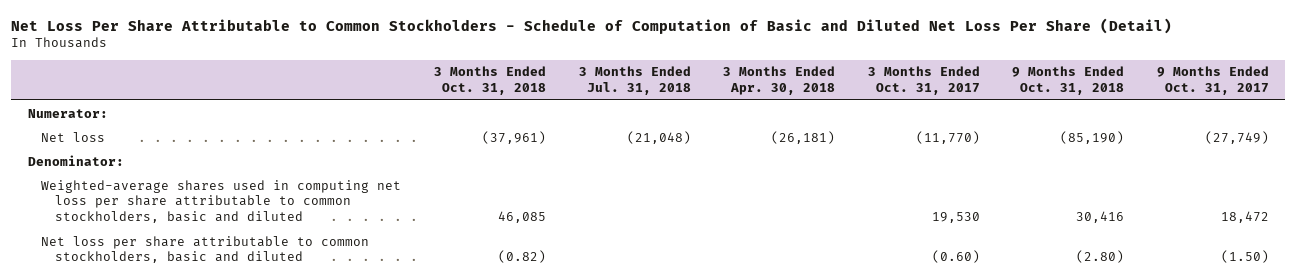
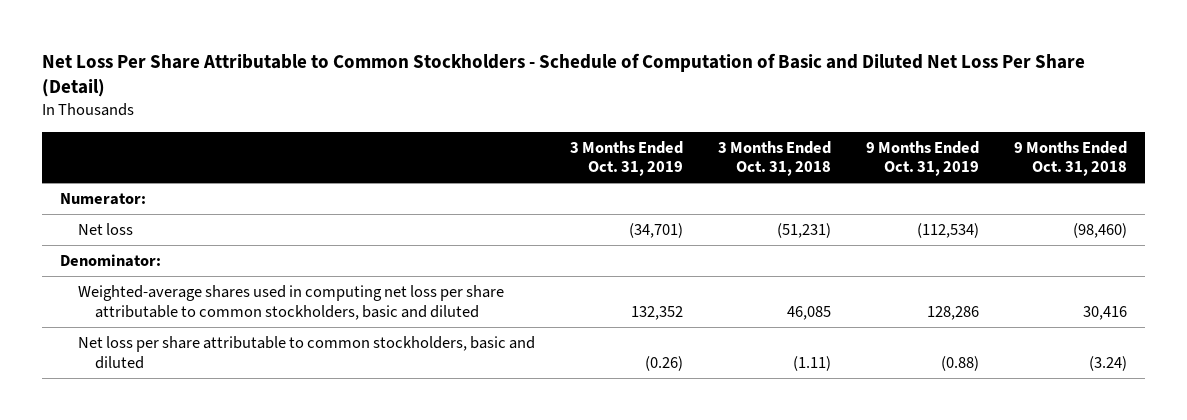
- | 3 Months Ended Oct. 31, 2018 | 3 Months Ended Jul. 31, 2018 | 3 Months Ended Apr. 30, 2018 | 3 Months Ended Oct. 31, 2017 | 9 Months Ended Oct. 31, 2018 | 9 Months Ended Oct. 31, 2017
+ | 3 Months Ended Oct. 31, 2019 | 3 Months Ended Oct. 31, 2018 | 9 Months Ended Oct. 31, 2019 | 9 Months Ended Oct. 31, 2018
- Net loss | (37,961) | (21,048) | (26,181) | (11,770) | (85,190) | (27,749)
+ Net loss | (34,701) | (51,231) | (112,534) | (98,460)
- Net loss per share attributable to common stockholders, basic and diluted | (0.82) | | | (0.60) | (2.80) | (1.50)
+ Net loss per share attributable to common stockholders, basic and diluted | (0.26) | (1.11) | (0.88) | (3.24)

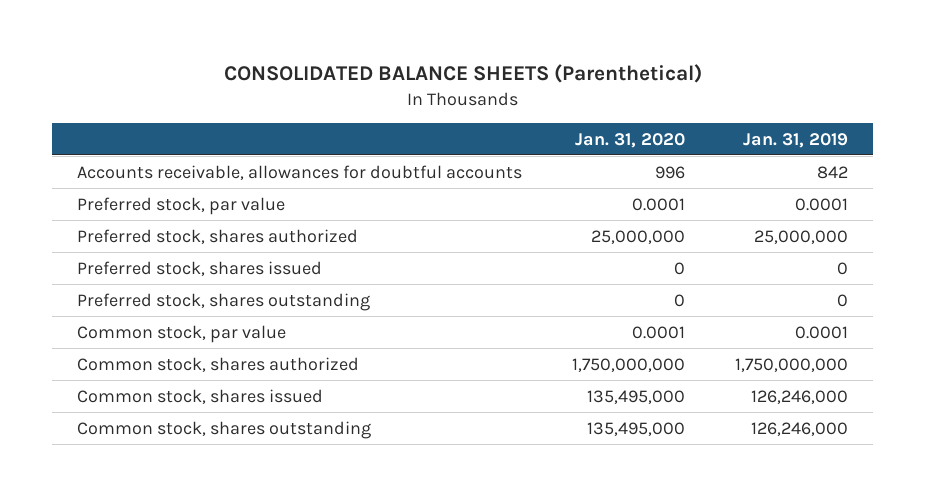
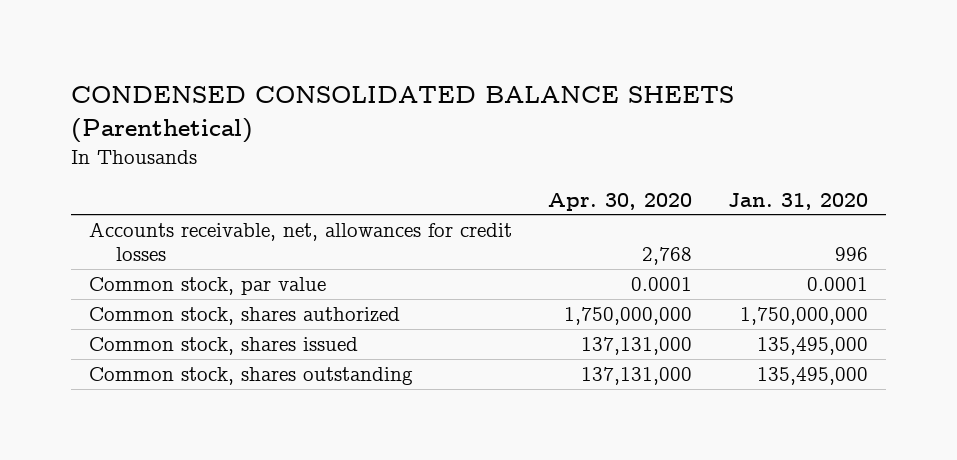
- CONSOLIDATED BALANCE SHEETS (Parenthetical)
+ CONDENSED CONSOLIDATED BALANCE SHEETS (Parenthetical)
- | Jan. 31, 2020 | Jan. 31, 2019
+ | Apr. 30, 2020 | Jan. 31, 2020
- Accounts receivable, allowances for doubtful accounts | 996 | 842
- Preferred stock, par value | 0.0001 | 0.0001
- Preferred stock, shares authorized | 25,000,000 | 25,000,000
- Preferred stock, shares issued | 0 | 0
- Preferred stock, shares outstanding | 0 | 0
+ Accounts receivable, net, allowances for credit losses | 2,768 | 996

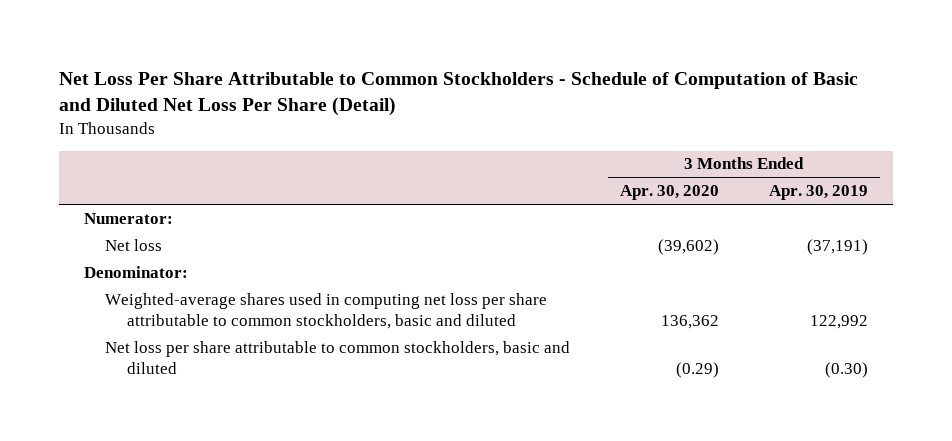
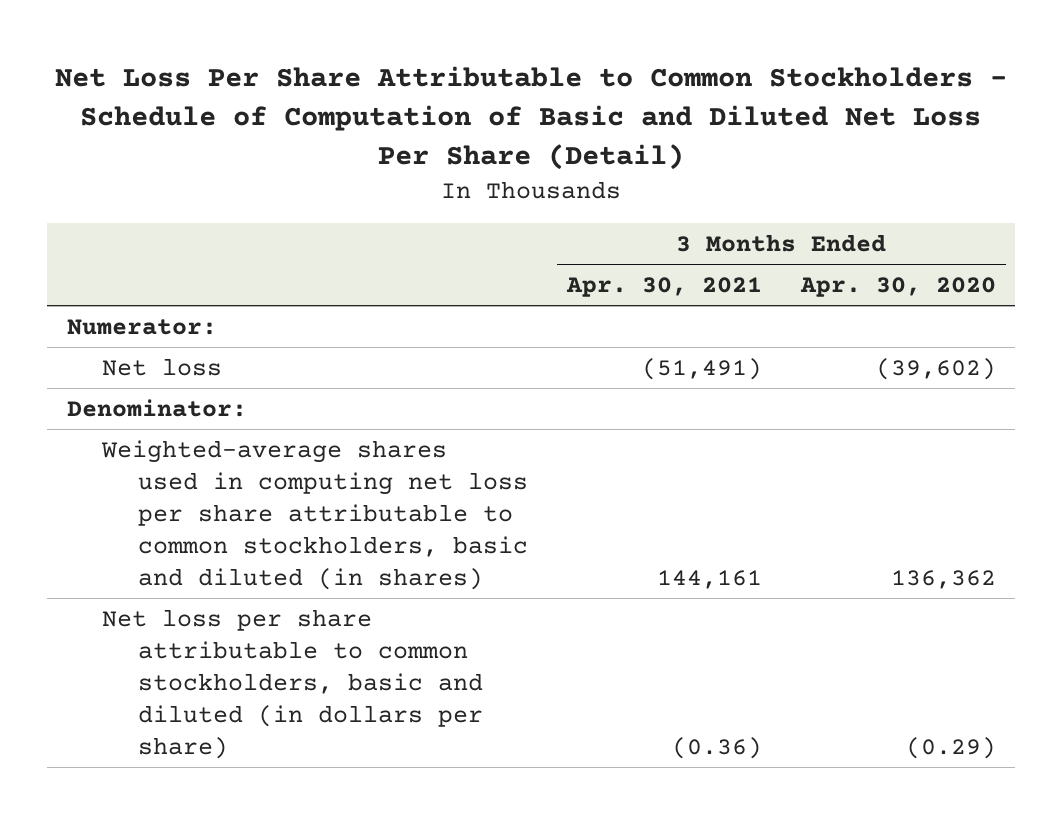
- | 3 Months Ended Apr. 30, 2020 | 3 Months Ended Apr. 30, 2019
+ | 3 Months Ended Apr. 30, 2021 | 3 Months Ended Apr. 30, 2020
- Weighted-average shares used in computing net loss per share attributable to common stockholders, basic and diluted | 136,362 | 122,992
- Net loss per share attributable to common stockholders, basic and diluted | (0.29) | (0.30)
+ Weighted-average shares used in computing net loss per share attributable to common stockholders, basic and diluted (in shares) | 144,161 | 136,362
+ Net loss per share attributable to common stockholders, basic and diluted (in dollars per share) | (0.36) | (0.29)

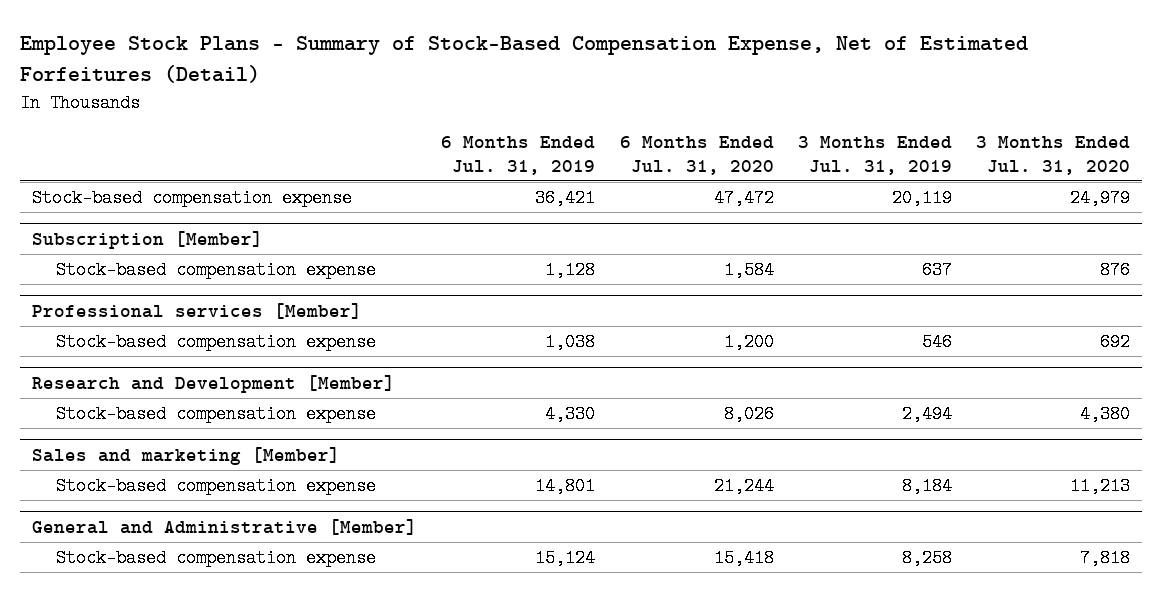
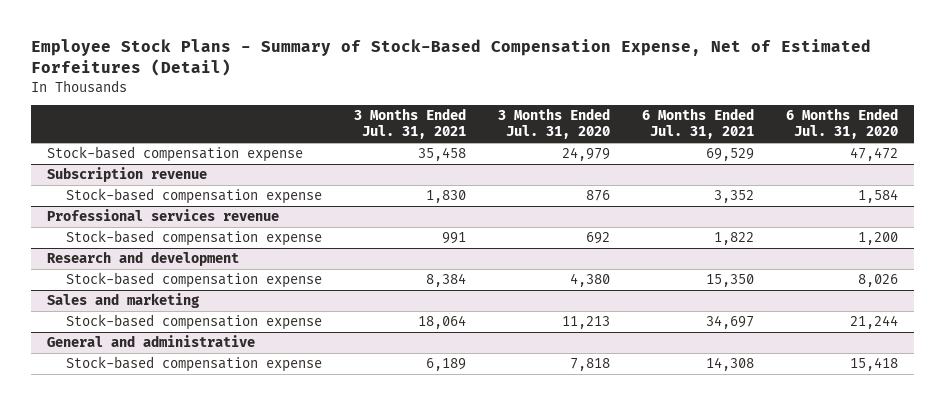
- | 6 Months Ended Jul. 31, 2019 | 6 Months Ended Jul. 31, 2020 | 3 Months Ended Jul. 31, 2019 | 3 Months Ended Jul. 31, 2020
+ | 3 Months Ended Jul. 31, 2021 | 3 Months Ended Jul. 31, 2020 | 6 Months Ended Jul. 31, 2021 | 6 Months Ended Jul. 31, 2020
- Subscription [Member]
+ Subscription revenue
- Professional services [Member]
+ Professional services revenue
- Research and Development [Member]
+ Research and development
- Sales and marketing [Member]
+ Sales and marketing
- General and Administrative [Member]
+ General and administrative

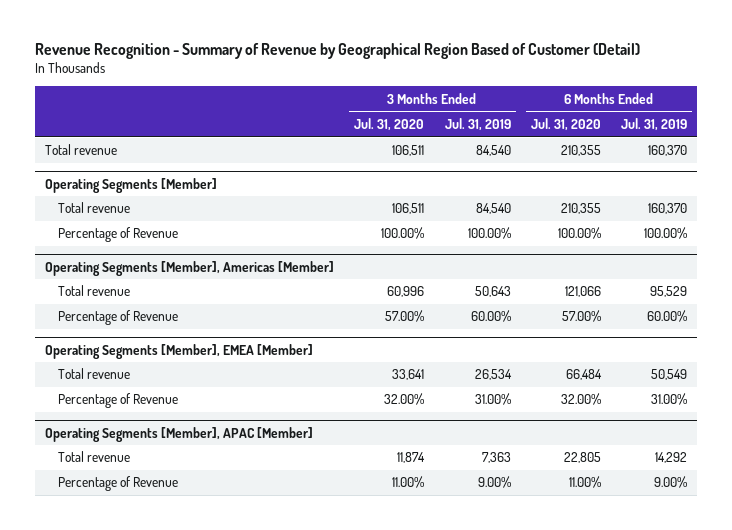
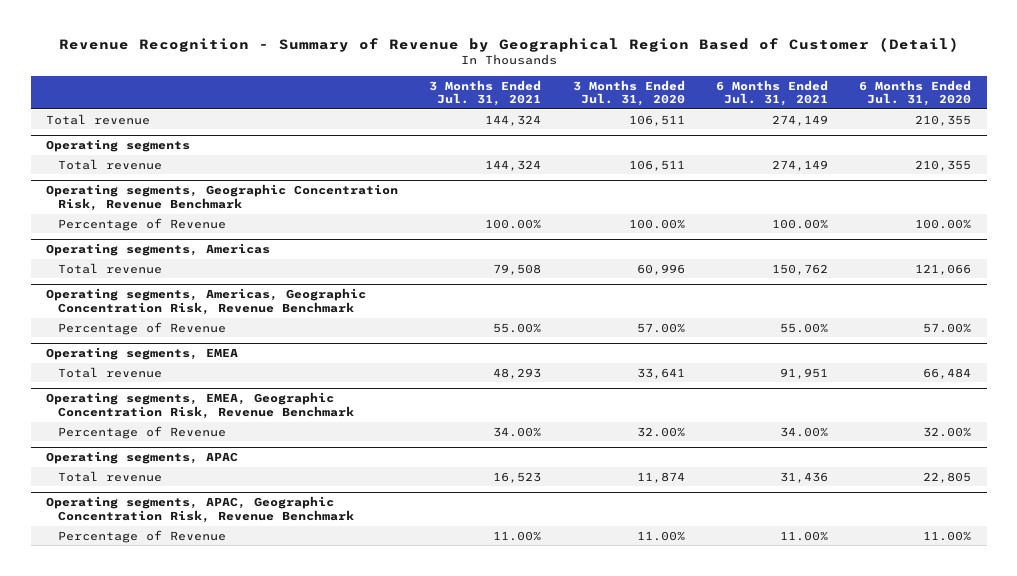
- | 3 Months Ended Jul. 31, 2020 | 3 Months Ended Jul. 31, 2019 | 6 Months Ended Jul. 31, 2020 | 6 Months Ended Jul. 31, 2019
+ | 3 Months Ended Jul. 31, 2021 | 3 Months Ended Jul. 31, 2020 | 6 Months Ended Jul. 31, 2021 | 6 Months Ended Jul. 31, 2020
- Operating Segments [Member]
+ Operating segments
+ Operating segments, Geographic Concentration Risk, Revenue Benchmark
- Operating Segments [Member], Americas [Member]
+ Operating segments, Americas
+ Operating segments, Americas, Geographic Concentration Risk, Revenue Benchmark
- Operating Segments [Member], EMEA [Member]
+ Operating segments, EMEA
+ Operating segments, EMEA, Geographic Concentration Risk, Revenue Benchmark
- Operating Segments [Member], APAC [Member]
+ Operating segments, APAC
+ Operating segments, APAC, Geographic Concentration Risk, Revenue Benchmark

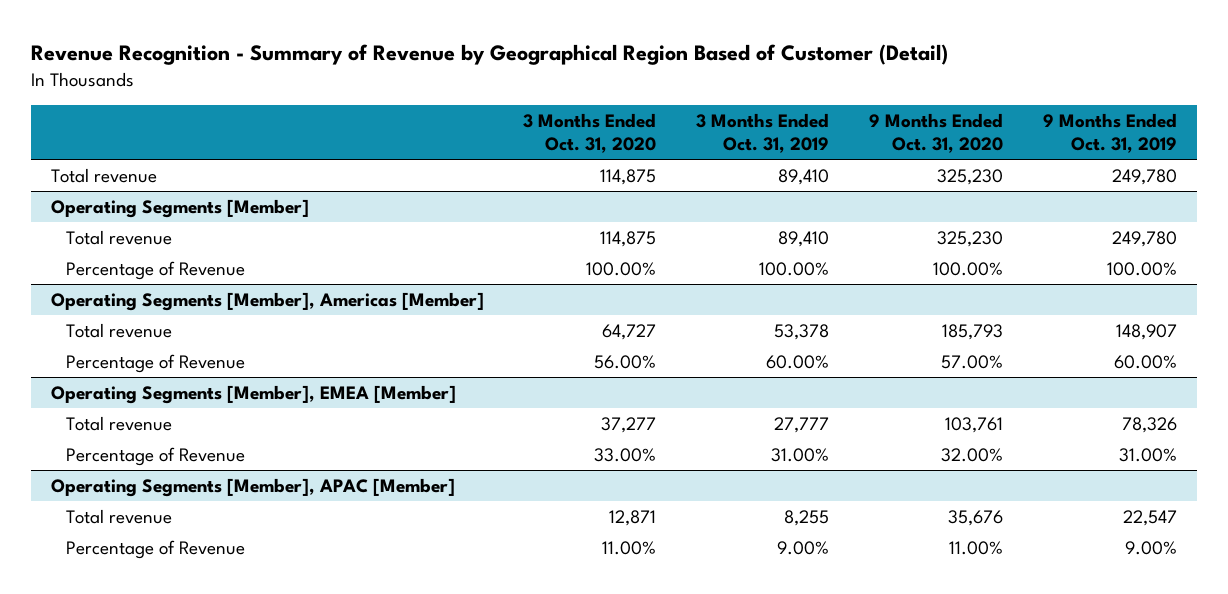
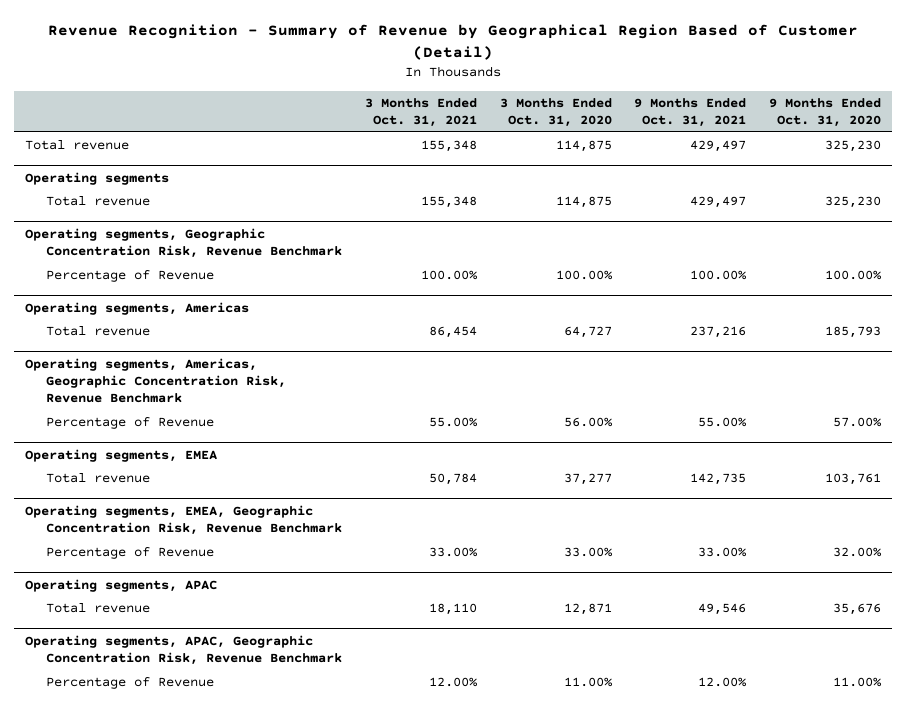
- | 3 Months Ended Oct. 31, 2020 | 3 Months Ended Oct. 31, 2019 | 9 Months Ended Oct. 31, 2020 | 9 Months Ended Oct. 31, 2019
+ | 3 Months Ended Oct. 31, 2021 | 3 Months Ended Oct. 31, 2020 | 9 Months Ended Oct. 31, 2021 | 9 Months Ended Oct. 31, 2020
- Operating Segments [Member]
+ Operating segments
+ Operating segments, Geographic Concentration Risk, Revenue Benchmark
- Operating Segments [Member], Americas [Member]
+ Operating segments, Americas
+ Operating segments, Americas, Geographic Concentration Risk, Revenue Benchmark
- Operating Segments [Member], EMEA [Member]
+ Operating segments, EMEA
+ Operating segments, EMEA, Geographic Concentration Risk, Revenue Benchmark
- Operating Segments [Member], APAC [Member]
+ Operating segments, APAC
+ Operating segments, APAC, Geographic Concentration Risk, Revenue Benchmark

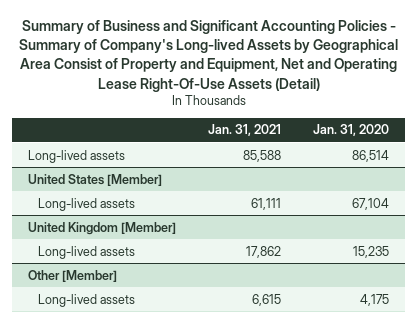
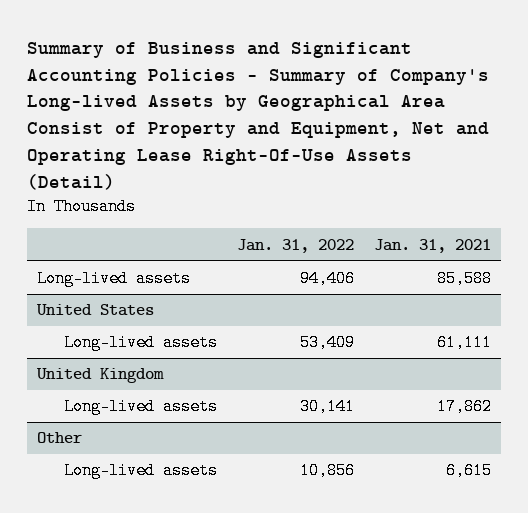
- | Jan. 31, 2021 | Jan. 31, 2020
+ | Jan. 31, 2022 | Jan. 31, 2021
- United States [Member]
+ United States
- United Kingdom [Member]
+ United Kingdom
- Other [Member]
+ Other

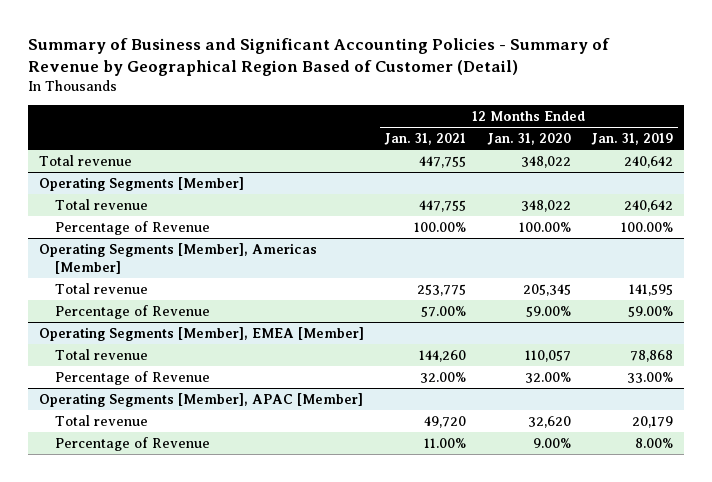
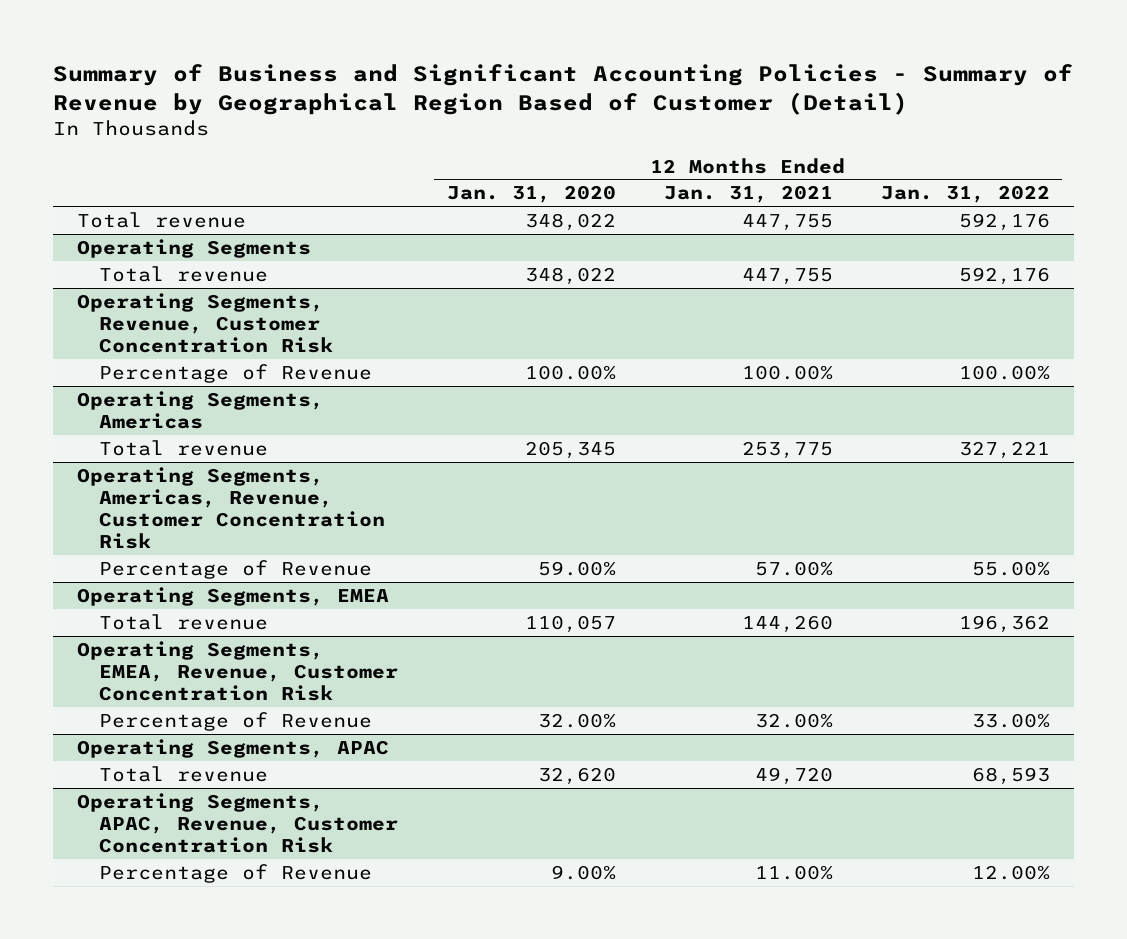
- | 12 Months Ended Jan. 31, 2021 | 12 Months Ended Jan. 31, 2020 | 12 Months Ended Jan. 31, 2019
+ | 12 Months Ended Jan. 31, 2020 | 12 Months Ended Jan. 31, 2021 | 12 Months Ended Jan. 31, 2022
- Operating Segments [Member]
+ Operating Segments
+ Operating Segments, Revenue, Customer Concentration Risk
- Operating Segments [Member], Americas [Member]
+ Operating Segments, Americas
+ Operating Segments, Americas, Revenue, Customer Concentration Risk
- Operating Segments [Member], EMEA [Member]
+ Operating Segments, EMEA
+ Operating Segments, EMEA, Revenue, Customer Concentration Risk
- Operating Segments [Member], APAC [Member]
+ Operating Segments, APAC
+ Operating Segments, APAC, Revenue, Customer Concentration Risk

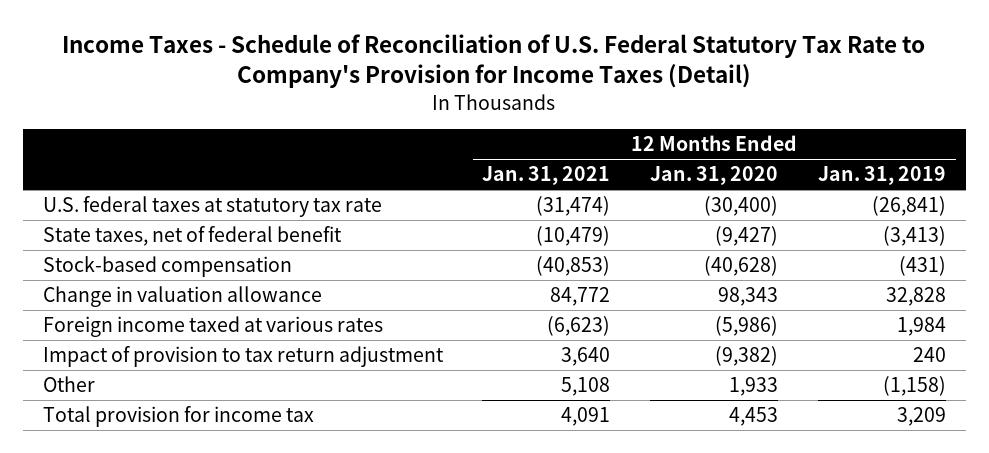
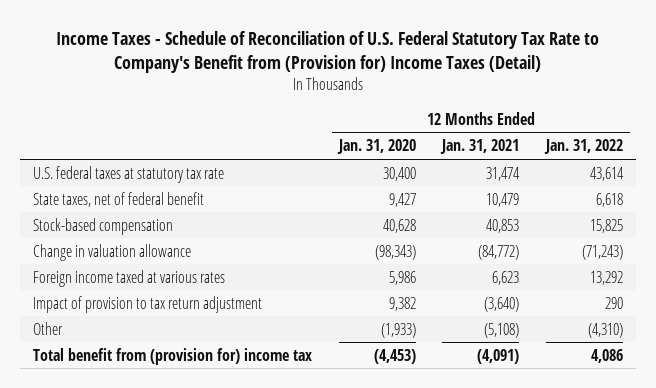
- Income Taxes - Schedule of Reconciliation of U.S. Federal Statutory Tax Rate to Company's Provision for Income Taxes (Detail)
+ Income Taxes - Schedule of Reconciliation of U.S. Federal Statutory Tax Rate to Company's Benefit from (Provision for) Income Taxes (Detail)
- | 12 Months Ended Jan. 31, 2021 | 12 Months Ended Jan. 31, 2020 | 12 Months Ended Jan. 31, 2019
+ | 12 Months Ended Jan. 31, 2020 | 12 Months Ended Jan. 31, 2021 | 12 Months Ended Jan. 31, 2022
- U.S. federal taxes at statutory tax rate | (31,474) | (30,400) | (26,841)
- State taxes, net of federal benefit | (10,479) | (9,427) | (3,413)
- Stock-based compensation | (40,853) | (40,628) | (431)
- Change in valuation allowance | 84,772 | 98,343 | 32,828
- Foreign income taxed at various rates | (6,623) | (5,986) | 1,984
- Impact of provision to tax return adjustment | 3,640 | (9,382) | 240
- Other | 5,108 | 1,933 | (1,158)
- Total provision for income tax | 4,091 | 4,453 | 3,209
+ U.S. federal taxes at statutory tax rate | 30,400 | 31,474 | 43,614
+ State taxes, net of federal benefit | 9,427 | 10,479 | 6,618
+ Stock-based compensation | 40,628 | 40,853 | 15,825
+ Change in valuation allowance | (98,343) | (84,772) | (71,243)
+ Foreign income taxed at various rates | 5,986 | 6,623 | 13,292
+ Impact of provision to tax return adjustment | 9,382 | (3,640) | 290
+ Other | (1,933) | (5,108) | (4,310)
+ Total benefit from (provision for) income tax | (4,453) | (4,091) | 4,086

